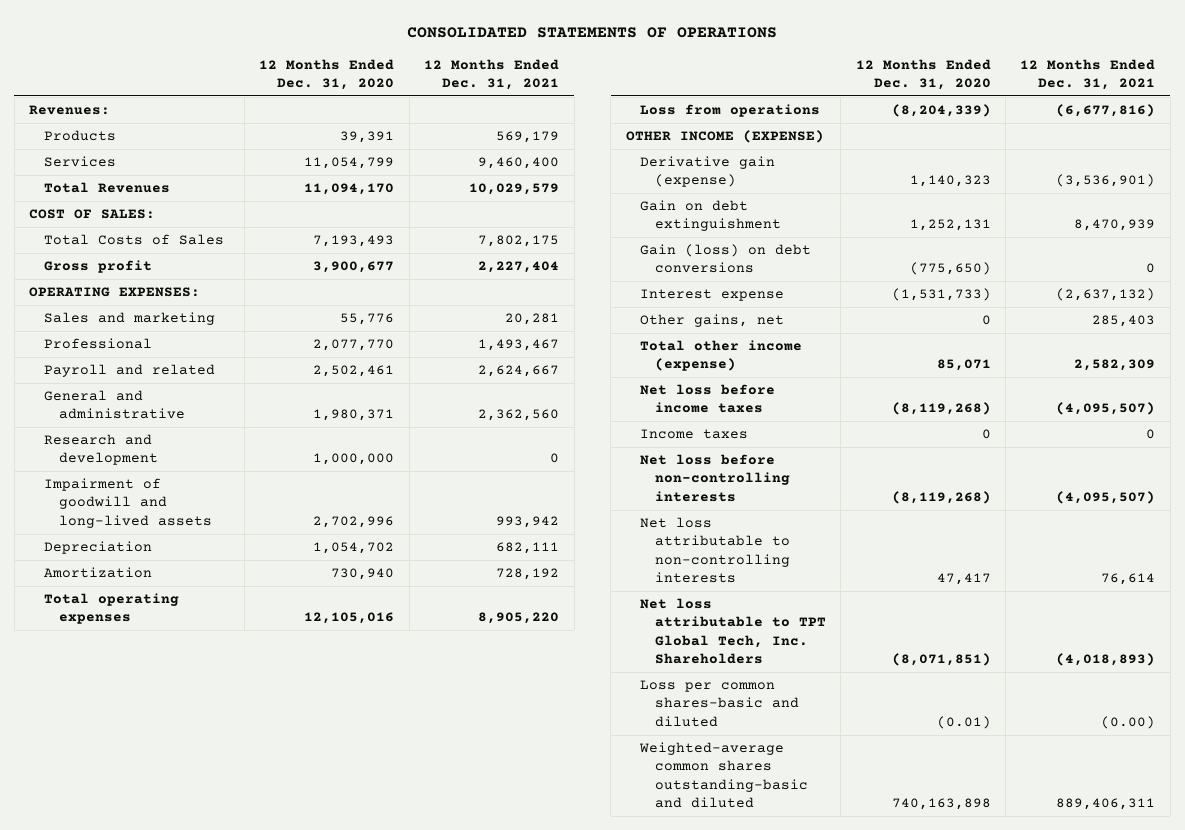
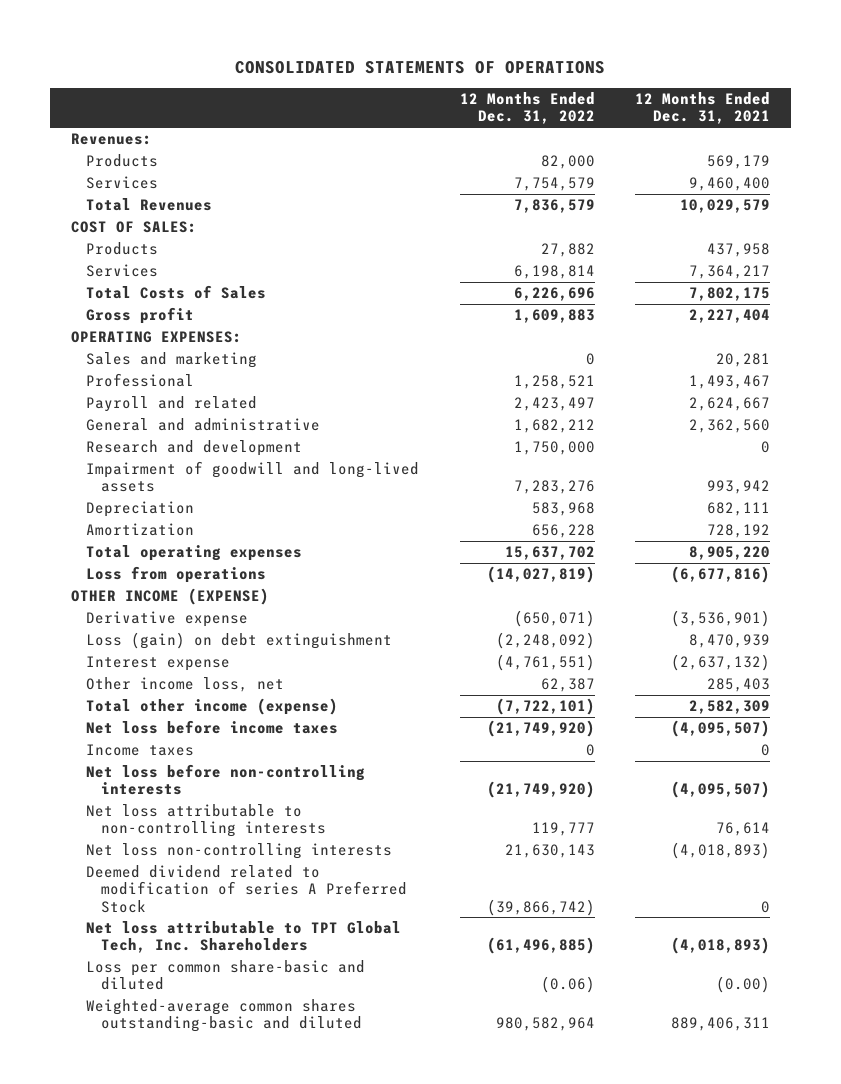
- | 12 Months Ended Dec. 31, 2020 | 12 Months Ended Dec. 31, 2021
+ | 12 Months Ended Dec. 31, 2022 | 12 Months Ended Dec. 31, 2021
+ Products | 27,882 | 437,958
+ Services | 6,198,814 | 7,364,217
- Derivative gain (expense) | 1,140,323 | (3,536,901)
- Gain on debt extinguishment | 1,252,131 | 8,470,939
- Gain (loss) on debt conversions | (775,650) | 0
+ Derivative expense | (650,071) | (3,536,901)
+ Loss (gain) on debt extinguishment | (2,248,092) | 8,470,939
- Other gains, net | 0 | 285,403
+ Other income loss, net | 62,387 | 285,403
+ Net loss non-controlling interests | 21,630,143 | (4,018,893)
+ Deemed dividend related to modification of series A Preferred Stock | (39,866,742) | 0
- Loss per common shares-basic and diluted | (0.01) | (0.00)
+ Loss per common share-basic and diluted | (0.06) | (0.00)

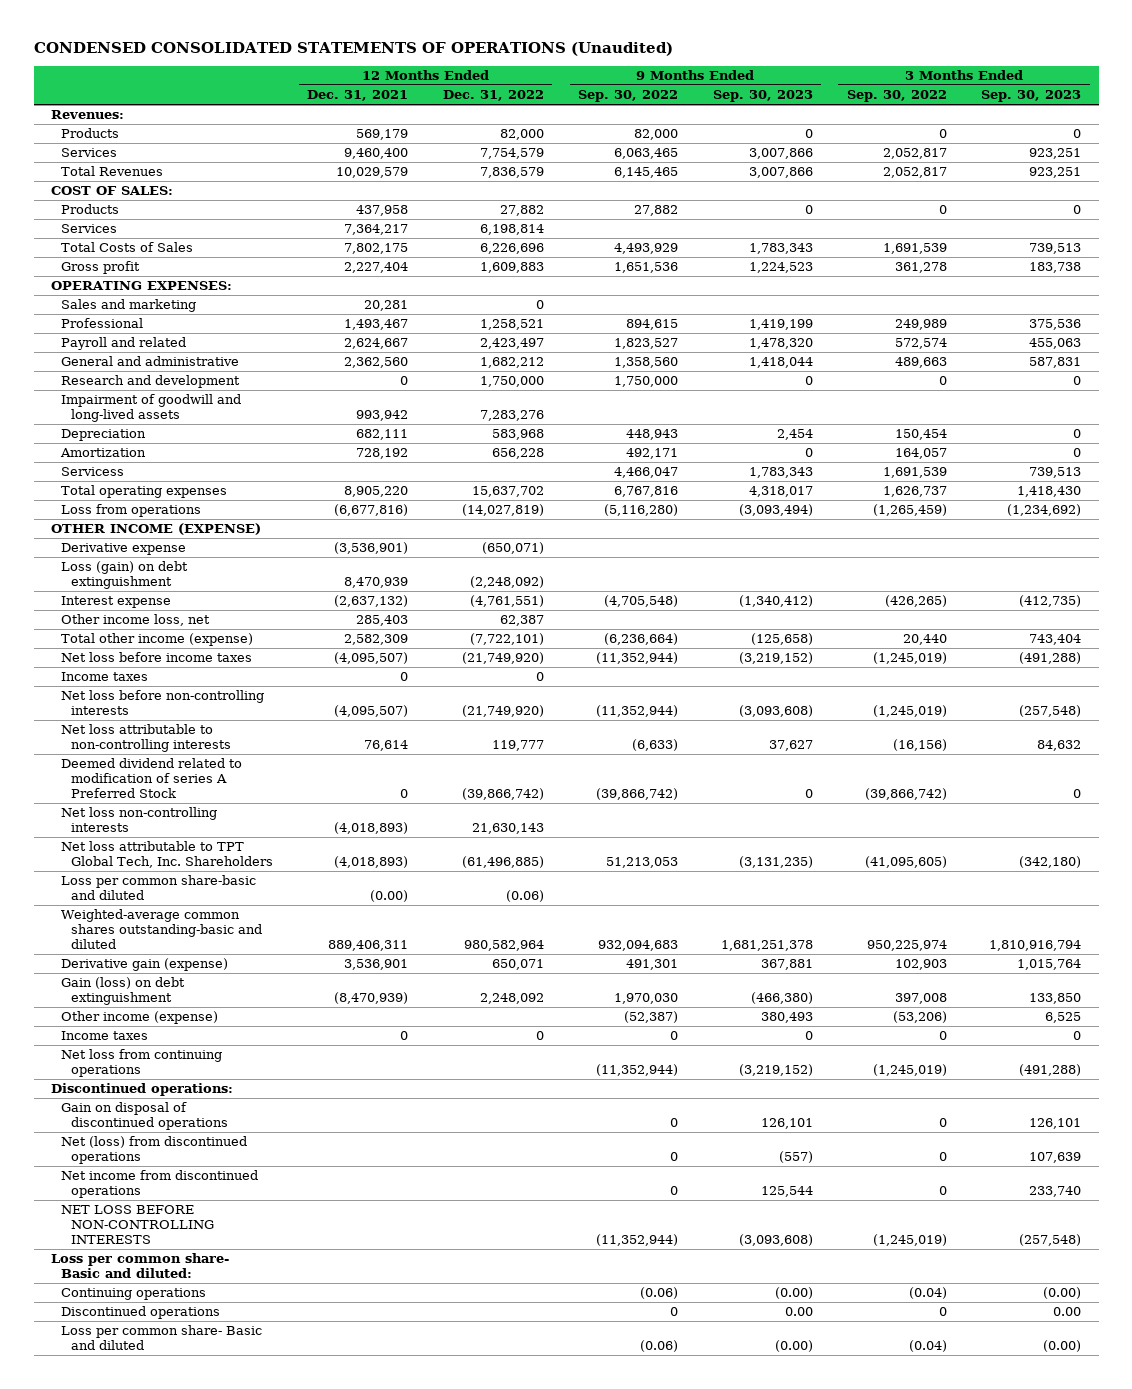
- CONSOLIDATED STATEMENTS OF OPERATIONS
+ CONDENSED CONSOLIDATED STATEMENTS OF OPERATIONS (Unaudited)
- | 12 Months Ended Dec. 31, 2022 | 12 Months Ended Dec. 31, 2021
+ | 12 Months Ended Dec. 31, 2021 | 12 Months Ended Dec. 31, 2022 | 9 Months Ended Sep. 30, 2022 | 9 Months Ended Sep. 30, 2023 | 3 Months Ended Sep. 30, 2022 | 3 Months Ended Sep. 30, 2023
+ Servicess | | | 4,466,047 | 1,783,343 | 1,691,539 | 739,513
moved down: Net loss non-controlling interests | (4,018,893) | 21,630,143 | | | |
+ Derivative gain (expense) | 3,536,901 | 650,071 | 491,301 | 367,881 | 102,903 | 1,015,764
+ Gain (loss) on debt extinguishment | (8,470,939) | 2,248,092 | 1,970,030 | (466,380) | 397,008 | 133,850
+ Other income (expense) | | | (52,387) | 380,493 | (53,206) | 6,525
+ Income taxes | 0 | 0 | 0 | 0 | 0 | 0
+ Net loss from continuing operations | | | (11,352,944) | (3,219,152) | (1,245,019) | (491,288)
+ Discontinued operations:
+ Gain on disposal of discontinued operations | | | 0 | 126,101 | 0 | 126,101
+ Net (loss) from discontinued operations | | | 0 | (557) | 0 | 107,639
+ Net income from discontinued operations | | | 0 | 125,544 | 0 | 233,740
+ NET LOSS BEFORE NON-CONTROLLING INTERESTS | | | (11,352,944) | (3,093,608) | (1,245,019) | (257,548)
+ Loss per common share- Basic and diluted:
+ Continuing operations | | | (0.06) | (0.00) | (0.04) | (0.00)
+ Discontinued operations | | | 0 | 0.00 | 0 | 0.00
+ Loss per common share- Basic and diluted | | | (0.06) | (0.00) | (0.04) | (0.00)

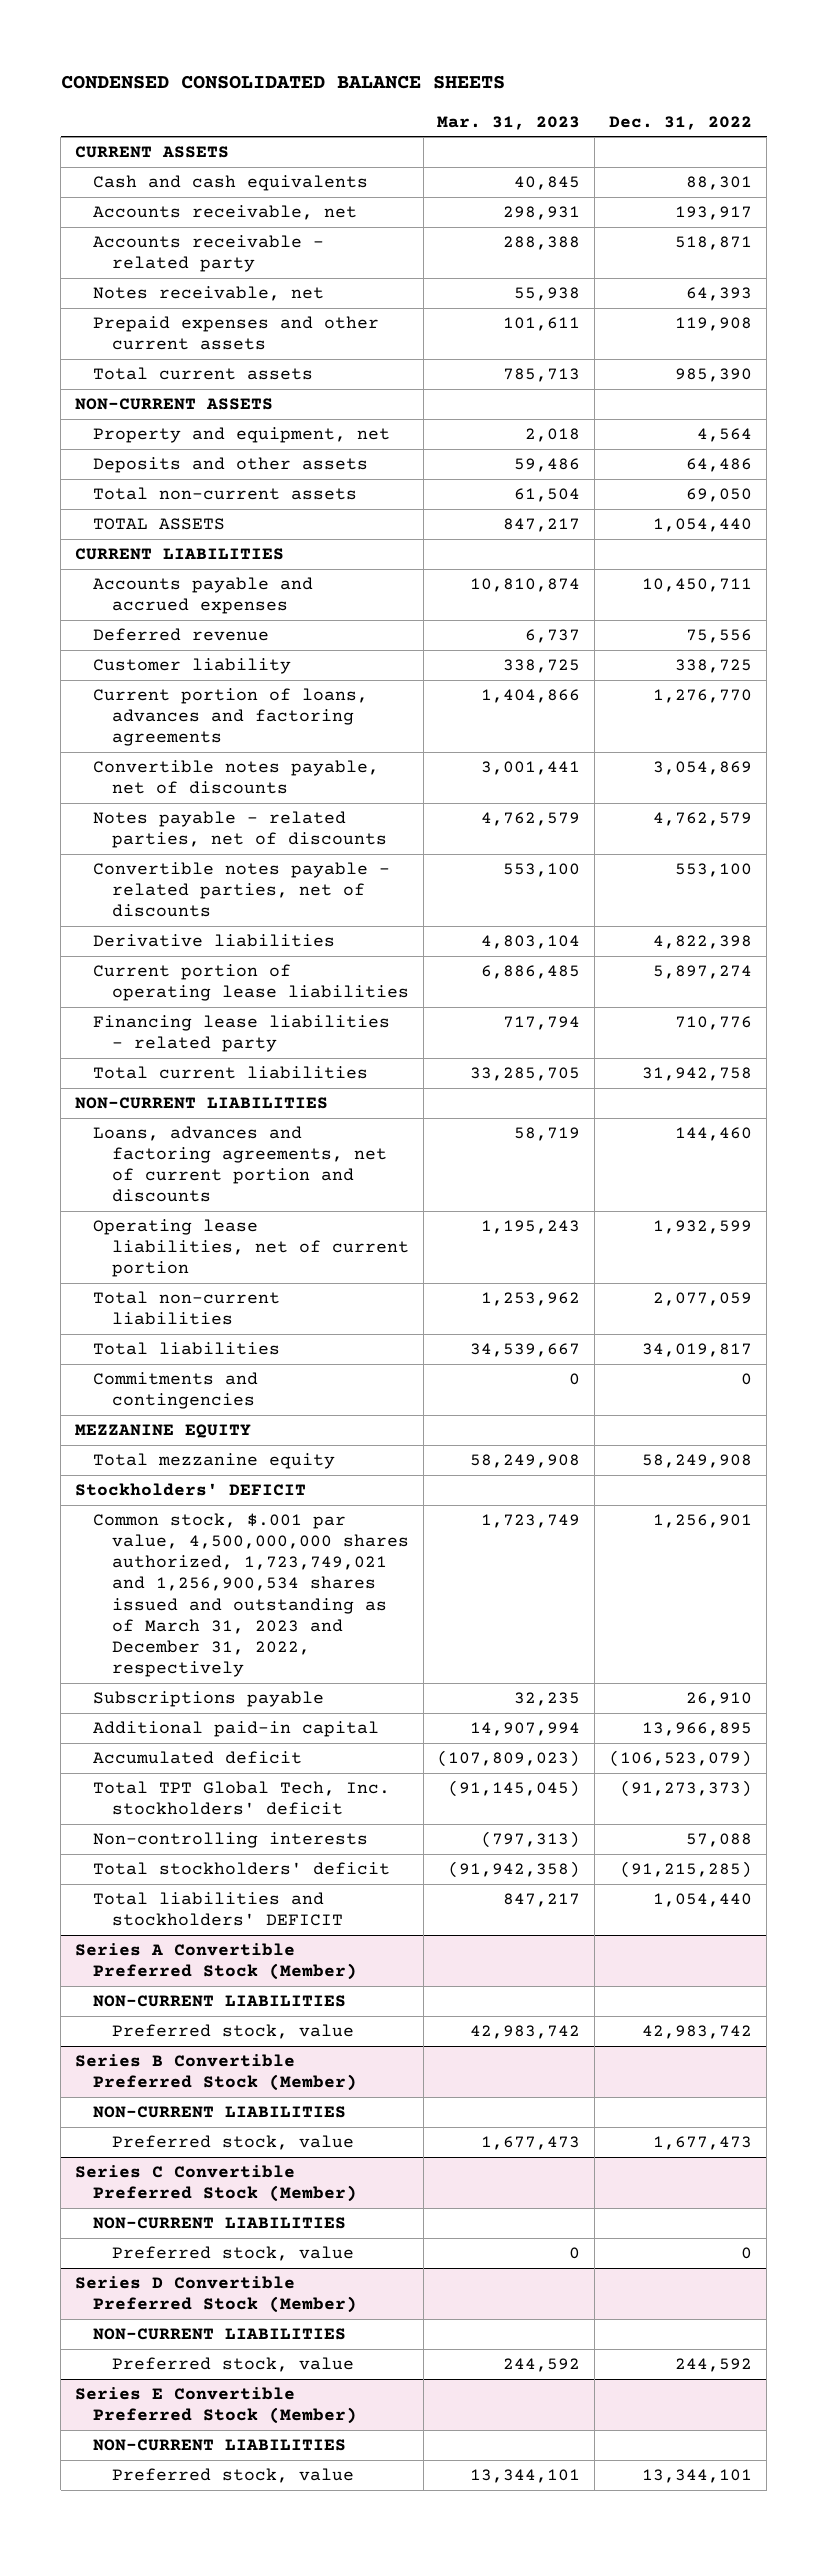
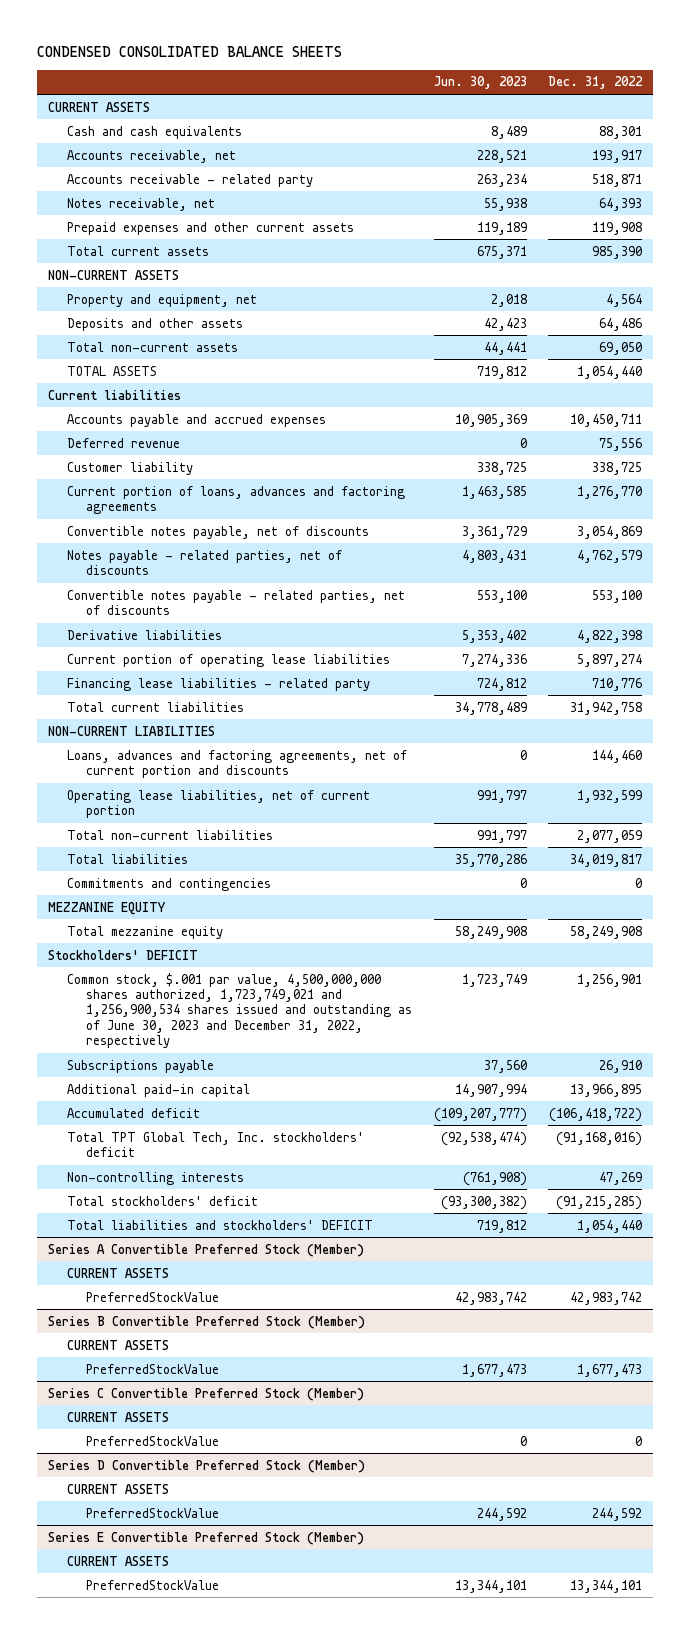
- | Mar. 31, 2023 | Dec. 31, 2022
+ | Jun. 30, 2023 | Dec. 31, 2022
- CURRENT LIABILITIES
+ Current liabilities
- Common stock, $.001 par value, 4,500,000,000 shares authorized, 1,723,749,021 and 1,256,900,534 shares issued and outstanding as of March 31, 2023 and December 31, 2022, respectively | 1,723,749 | 1,256,901
+ Common stock, $.001 par value, 4,500,000,000 shares authorized, 1,723,749,021 and 1,256,900,534 shares issued and outstanding as of June 30, 2023 and December 31, 2022, respectively | 1,723,749 | 1,256,901
- Accumulated deficit | (107,809,023) | (106,523,079)
- Total TPT Global Tech, Inc. stockholders' deficit | (91,145,045) | (91,273,373)
- Non-controlling interests | (797,313) | 57,088
+ Accumulated deficit | (109,207,777) | (106,418,722)
+ Total TPT Global Tech, Inc. stockholders' deficit | (92,538,474) | (91,168,016)
+ Non-controlling interests | (761,908) | 47,269
@ Series A Convertible Preferred Stock (Member)
- NON-CURRENT LIABILITIES
- Preferred stock, value | 42,983,742 | 42,983,742
+ CURRENT ASSETS
+ PreferredStockValue | 42,983,742 | 42,983,742
@ Series B Convertible Preferred Stock (Member)
- NON-CURRENT LIABILITIES
- Preferred stock, value | 1,677,473 | 1,677,473
+ CURRENT ASSETS
+ PreferredStockValue | 1,677,473 | 1,677,473
@ Series C Convertible Preferred Stock (Member)
- NON-CURRENT LIABILITIES
- Preferred stock, value | 0 | 0
+ CURRENT ASSETS
+ PreferredStockValue | 0 | 0
@ Series D Convertible Preferred Stock (Member)
- NON-CURRENT LIABILITIES
- Preferred stock, value | 244,592 | 244,592
+ CURRENT ASSETS
+ PreferredStockValue | 244,592 | 244,592
@ Series E Convertible Preferred Stock (Member)
- NON-CURRENT LIABILITIES
- Preferred stock, value | 13,344,101 | 13,344,101
+ CURRENT ASSETS
+ PreferredStockValue | 13,344,101 | 13,344,101

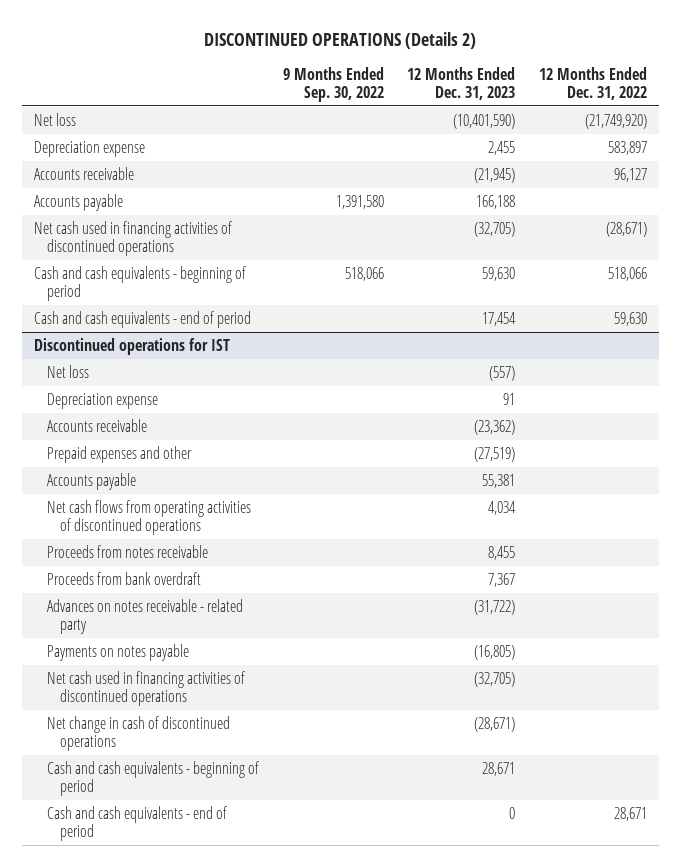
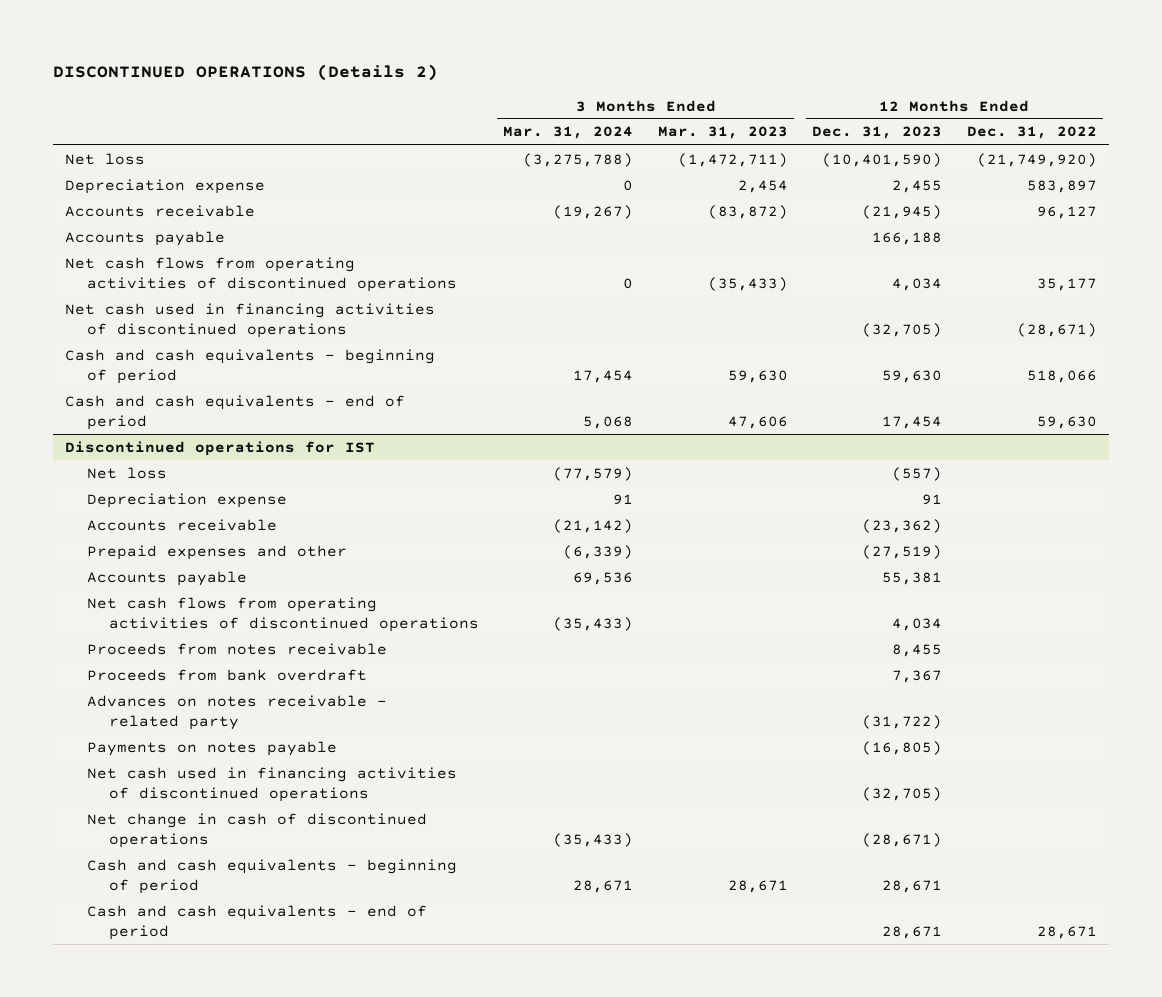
- | 9 Months Ended Sep. 30, 2022 | 12 Months Ended Dec. 31, 2023 | 12 Months Ended Dec. 31, 2022
+ | 3 Months Ended Mar. 31, 2024 | 3 Months Ended Mar. 31, 2023 | 12 Months Ended Dec. 31, 2023 | 12 Months Ended Dec. 31, 2022
+ Net cash flows from operating activities of discontinued operations | 0 | (35,433) | 4,034 | 35,177
@ Discontinued operations for IST
- Cash and cash equivalents - end of period | | 0 | 28,671
+ Cash and cash equivalents - end of period | | | 28,671 | 28,671

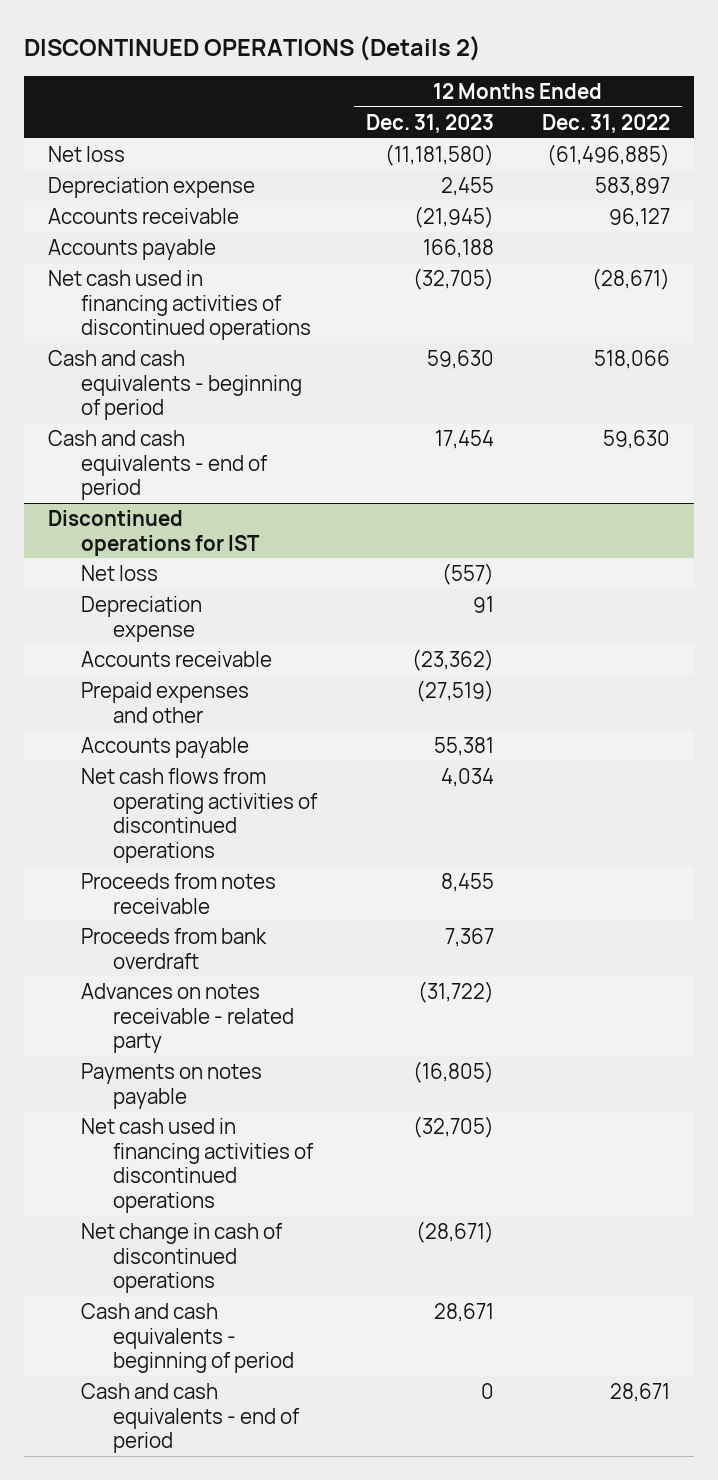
- | 3 Months Ended Mar. 31, 2024 | 3 Months Ended Mar. 31, 2023 | 12 Months Ended Dec. 31, 2023 | 12 Months Ended Dec. 31, 2022
+ | 12 Months Ended Dec. 31, 2023 | 12 Months Ended Dec. 31, 2022
- Net loss | (3,275,788) | (1,472,711) | (10,401,590) | (21,749,920)
+ Net loss | (11,181,580) | (61,496,885)
- Net cash flows from operating activities of discontinued operations | 0 | (35,433) | 4,034 | 35,177
@ Discontinued operations for IST
- Cash and cash equivalents - end of period | | | 28,671 | 28,671
+ Cash and cash equivalents - end of period | 0 | 28,671

